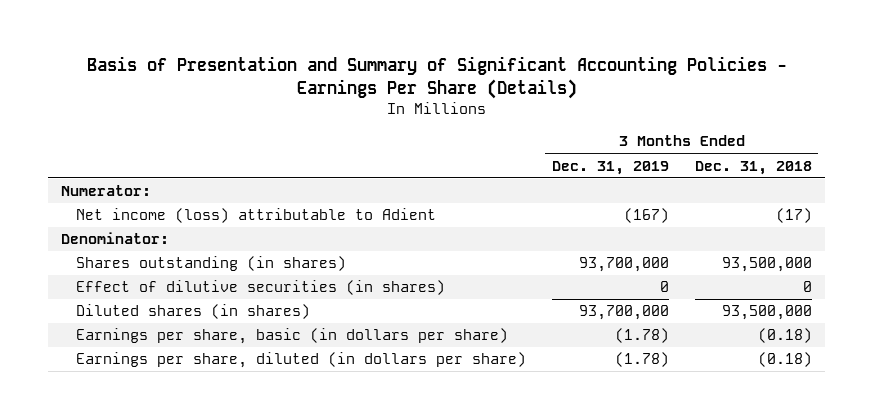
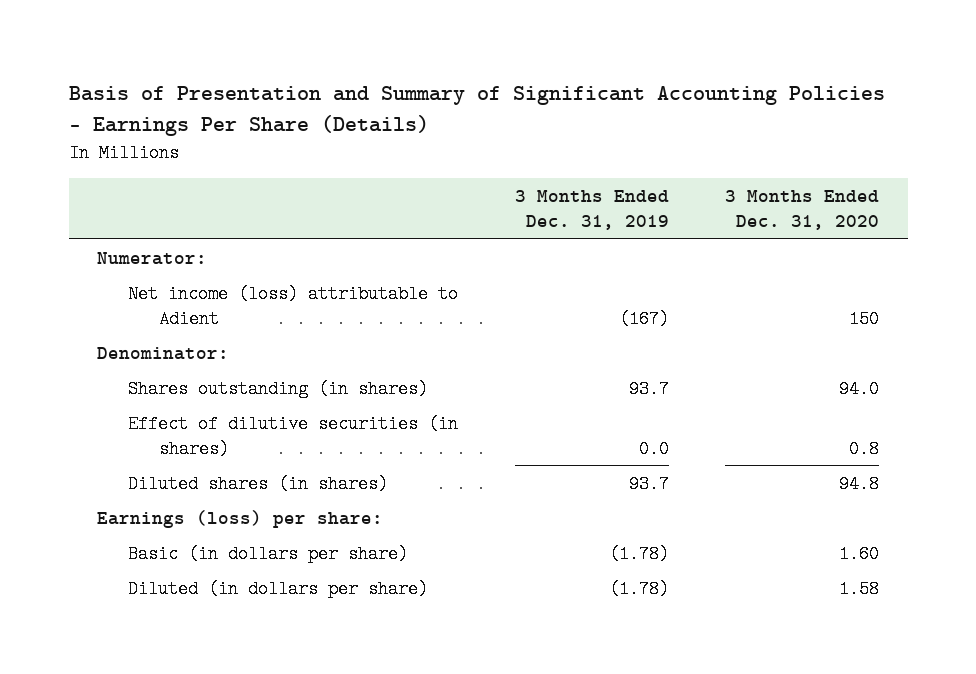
- | 3 Months Ended Dec. 31, 2019 | 3 Months Ended Dec. 31, 2018
+ | 3 Months Ended Dec. 31, 2019 | 3 Months Ended Dec. 31, 2020
- Shares outstanding (in shares) | 93,700,000 | 93,500,000
- Effect of dilutive securities (in shares) | 0 | 0
- Diluted shares (in shares) | 93,700,000 | 93,500,000
- Earnings per share, basic (in dollars per share) | (1.78) | (0.18)
- Earnings per share, diluted (in dollars per share) | (1.78) | (0.18)
+ Shares outstanding (in shares) | 93.7 | 94.0
+ Effect of dilutive securities (in shares) | 0.0 | 0.8
+ Diluted shares (in shares) | 93.7 | 94.8
+ Earnings (loss) per share:
+ Basic (in dollars per share) | (1.78) | 1.60
+ Diluted (in dollars per share) | (1.78) | 1.58

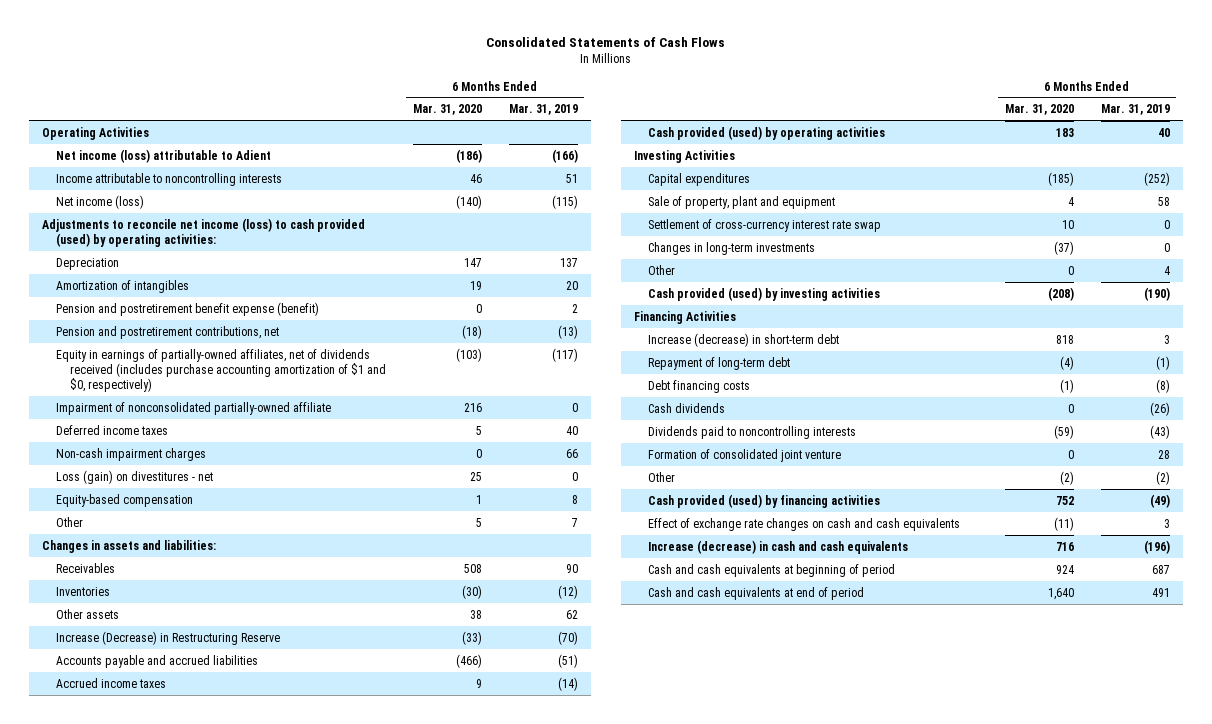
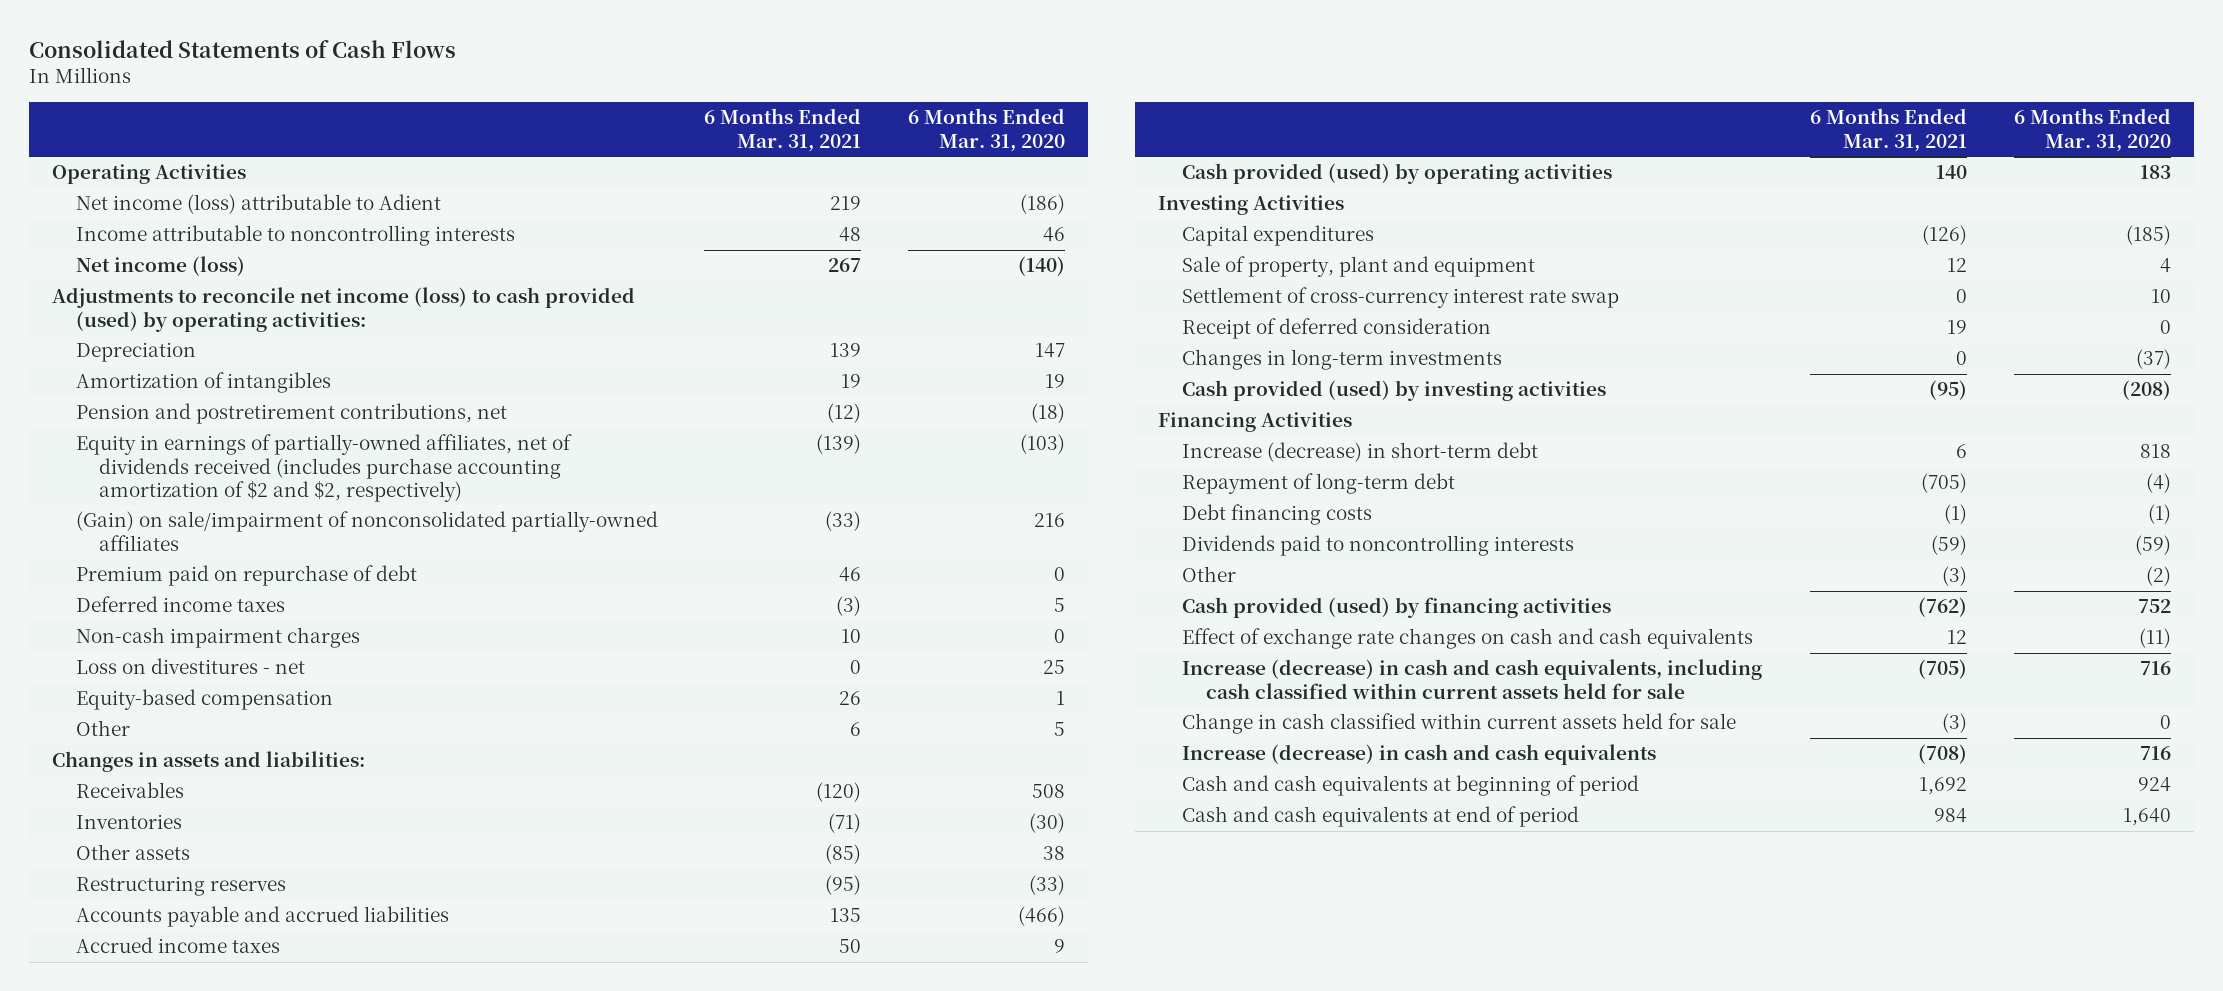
- | 6 Months Ended Mar. 31, 2020 | 6 Months Ended Mar. 31, 2019
+ | 6 Months Ended Mar. 31, 2021 | 6 Months Ended Mar. 31, 2020
- Pension and postretirement benefit expense (benefit) | 0 | 2
- Equity in earnings of partially-owned affiliates, net of dividends received (includes purchase accounting amortization of $1 and $0, respectively) | (103) | (117)
- Impairment of nonconsolidated partially-owned affiliate | 216 | 0
+ Equity in earnings of partially-owned affiliates, net of dividends received (includes purchase accounting amortization of $2 and $2, respectively) | (139) | (103)
+ (Gain) on sale/impairment of nonconsolidated partially-owned affiliates | (33) | 216
+ Premium paid on repurchase of debt | 46 | 0
- Loss (gain) on divestitures - net | 25 | 0
+ Loss on divestitures - net | 0 | 25
- Increase (Decrease) in Restructuring Reserve | (33) | (70)
+ Restructuring reserves | (95) | (33)
+ Receipt of deferred consideration | 19 | 0
- Other | 0 | 4
- Cash dividends | 0 | (26)
- Formation of consolidated joint venture | 0 | 28
+ Increase (decrease) in cash and cash equivalents, including cash classified within current assets held for sale | (705) | 716
+ Change in cash classified within current assets held for sale | (3) | 0

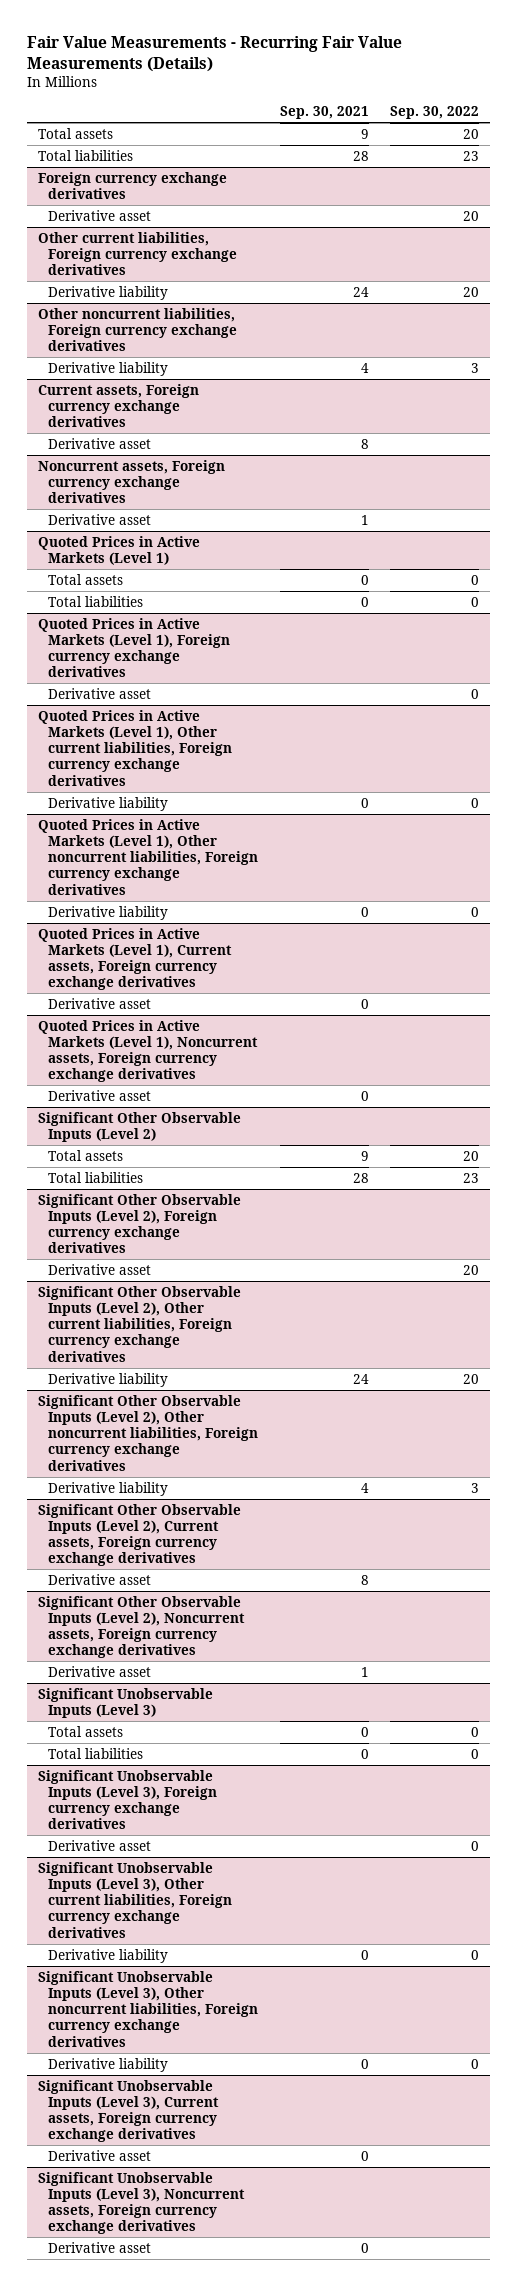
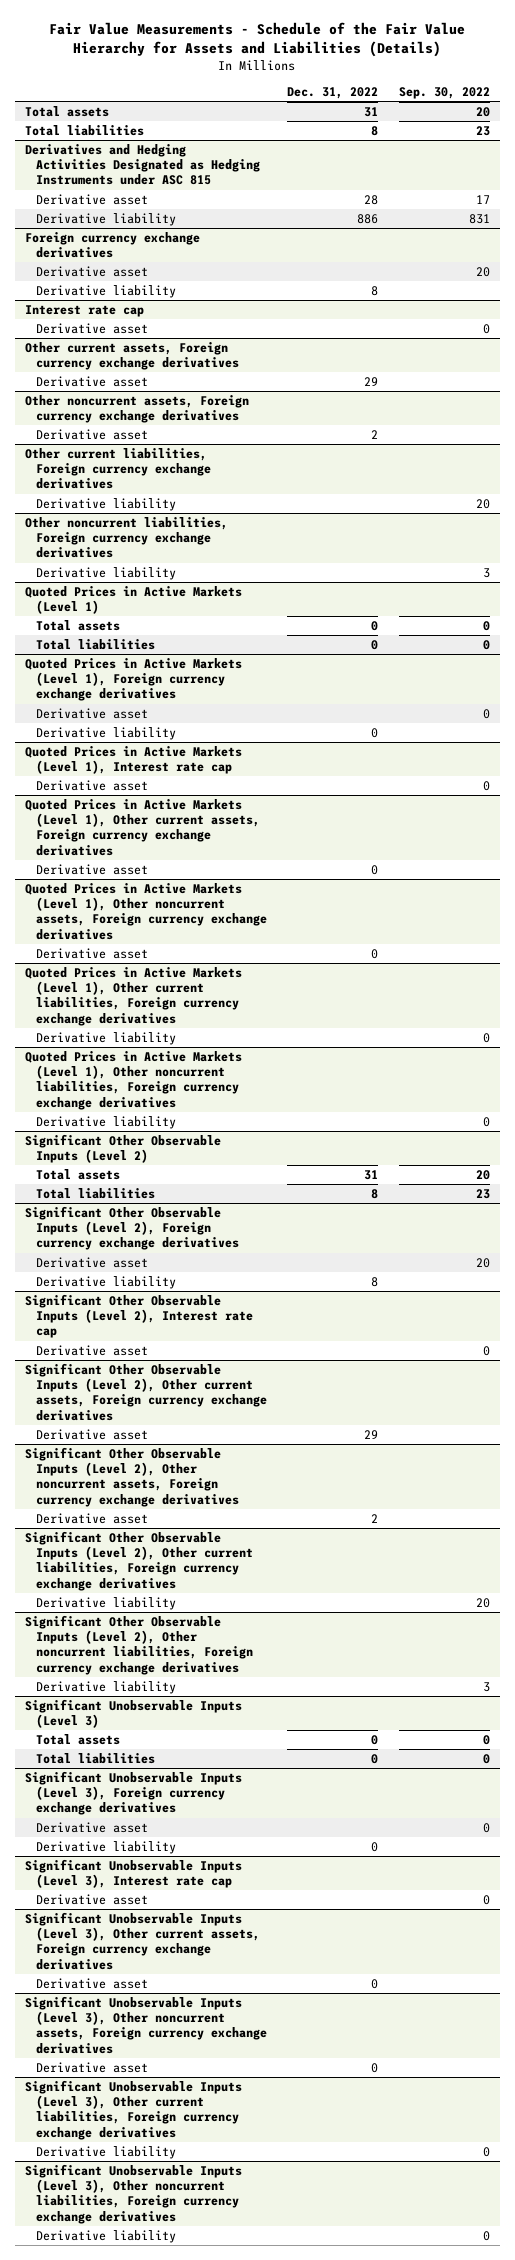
- Fair Value Measurements - Recurring Fair Value Measurements (Details)
+ Fair Value Measurements - Schedule of the Fair Value Hierarchy for Assets and Liabilities (Details)
- | Sep. 30, 2021 | Sep. 30, 2022
+ | Dec. 31, 2022 | Sep. 30, 2022
+ Derivatives and Hedging Activities Designated as Hedging Instruments under ASC 815
+ Derivative asset | 28 | 17
+ Derivative liability | 886 | 831
@ Foreign currency exchange derivatives
+ Derivative liability | 8 |
+ Interest rate cap
+ Derivative asset | | 0
+ Other current assets, Foreign currency exchange derivatives
+ Derivative asset | 29 |
+ Other noncurrent assets, Foreign currency exchange derivatives
+ Derivative asset | 2 |
- Current assets, Foreign currency exchange derivatives
- Derivative asset | 8 |
- Noncurrent assets, Foreign currency exchange derivatives
- Derivative asset | 1 |
@ Quoted Prices in Active Markets (Level 1), Foreign currency exchange derivatives
+ Derivative liability | 0 |
+ Quoted Prices in Active Markets (Level 1), Interest rate cap
+ Derivative asset | | 0
+ Quoted Prices in Active Markets (Level 1), Other current assets, Foreign currency exchange derivatives
+ Derivative asset | 0 |
+ Quoted Prices in Active Markets (Level 1), Other noncurrent assets, Foreign currency exchange derivatives
+ Derivative asset | 0 |
- Quoted Prices in Active Markets (Level 1), Current assets, Foreign currency exchange derivatives
- Derivative asset | 0 |
- Quoted Prices in Active Markets (Level 1), Noncurrent assets, Foreign currency exchange derivatives
- Derivative asset | 0 |
@ Significant Other Observable Inputs (Level 2), Foreign currency exchange derivatives
+ Derivative liability | 8 |
+ Significant Other Observable Inputs (Level 2), Interest rate cap
+ Derivative asset | | 0
+ Significant Other Observable Inputs (Level 2), Other current assets, Foreign currency exchange derivatives
+ Derivative asset | 29 |
+ Significant Other Observable Inputs (Level 2), Other noncurrent assets, Foreign currency exchange derivatives
+ Derivative asset | 2 |
- Significant Other Observable Inputs (Level 2), Current assets, Foreign currency exchange derivatives
- Derivative asset | 8 |
- Significant Other Observable Inputs (Level 2), Noncurrent assets, Foreign currency exchange derivatives
- Derivative asset | 1 |
@ Significant Unobservable Inputs (Level 3), Foreign currency exchange derivatives
+ Derivative liability | 0 |
+ Significant Unobservable Inputs (Level 3), Interest rate cap
+ Derivative asset | | 0
+ Significant Unobservable Inputs (Level 3), Other current assets, Foreign currency exchange derivatives
+ Derivative asset | 0 |
+ Significant Unobservable Inputs (Level 3), Other noncurrent assets, Foreign currency exchange derivatives
+ Derivative asset | 0 |
- Significant Unobservable Inputs (Level 3), Current assets, Foreign currency exchange derivatives
- Derivative asset | 0 |
- Significant Unobservable Inputs (Level 3), Noncurrent assets, Foreign currency exchange derivatives
- Derivative asset | 0 |

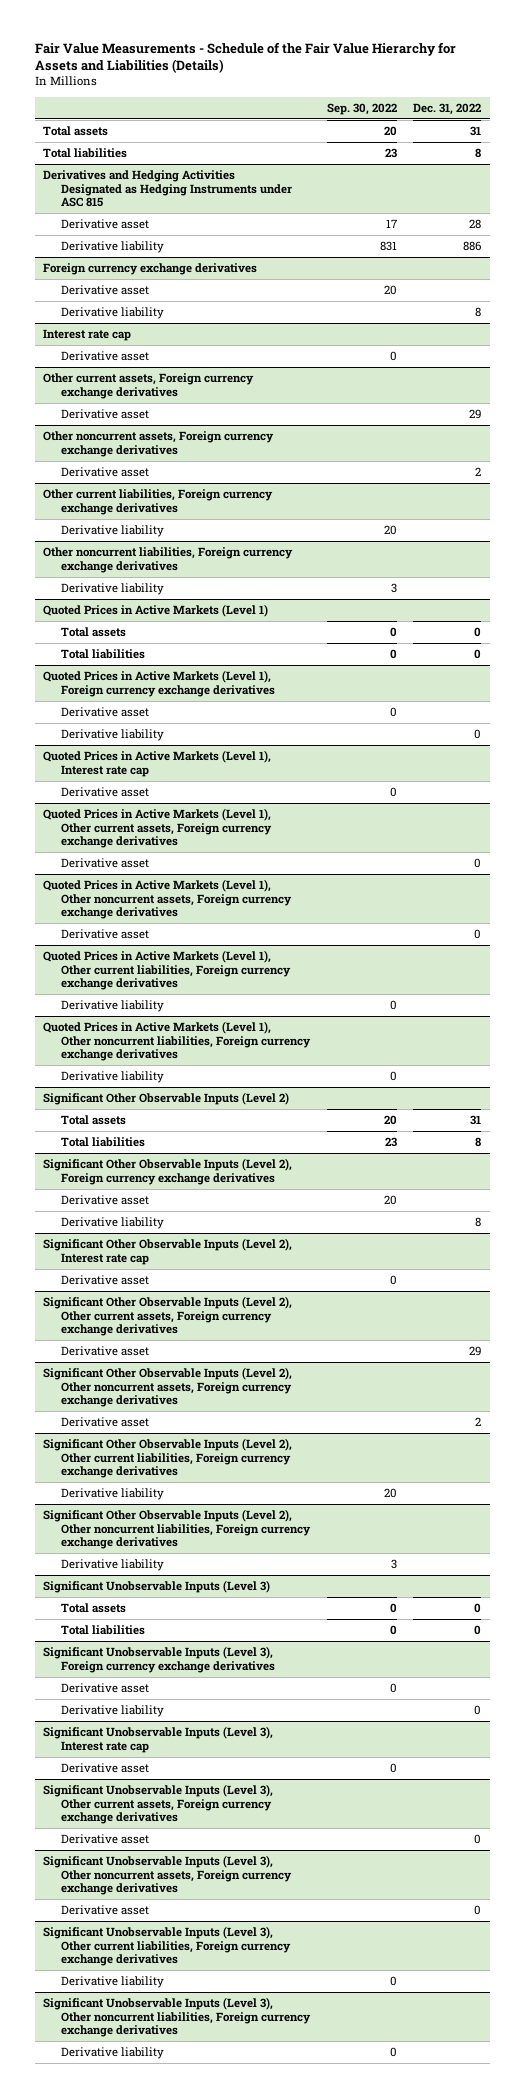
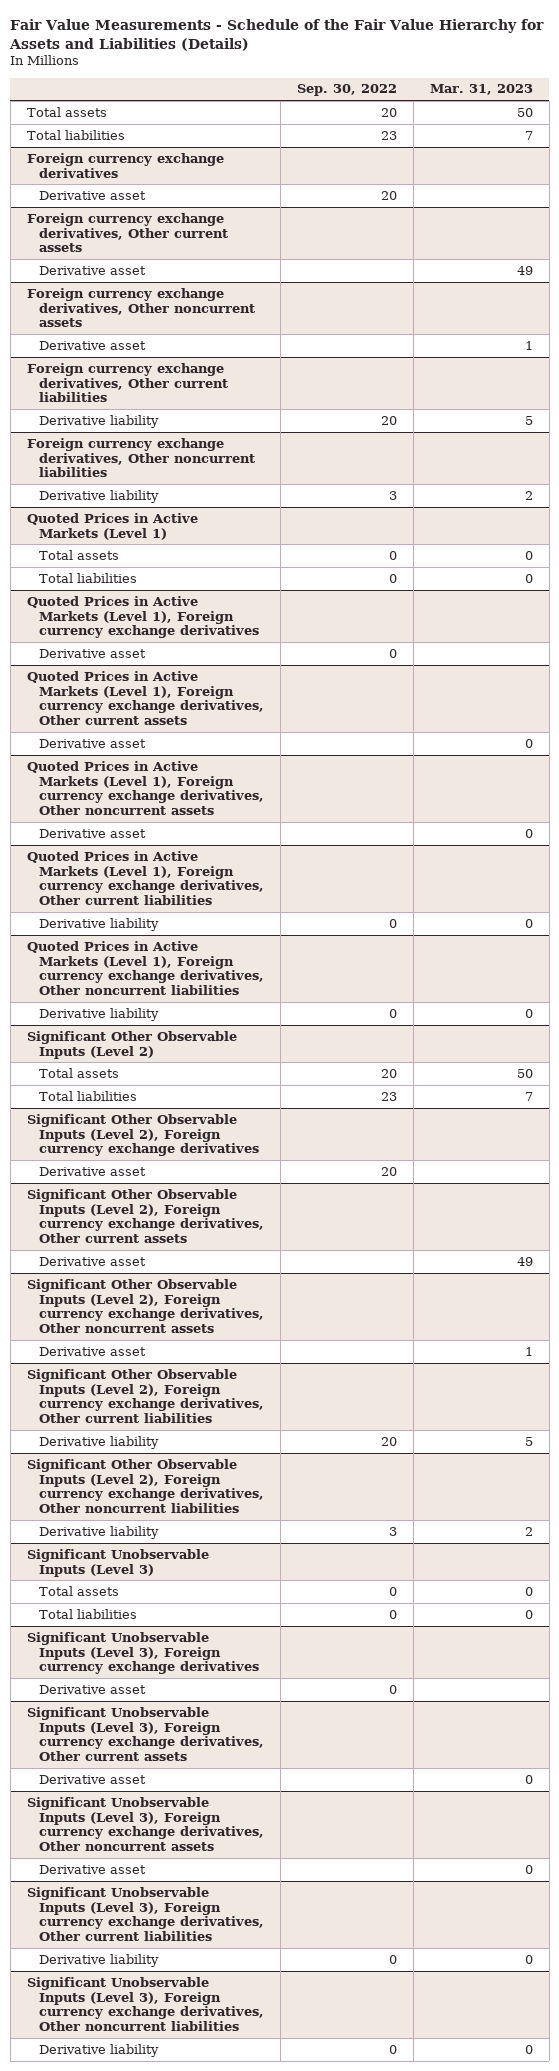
- | Sep. 30, 2022 | Dec. 31, 2022
+ | Sep. 30, 2022 | Mar. 31, 2023
- Derivatives and Hedging Activities Designated as Hedging Instruments under ASC 815
- Derivative asset | 17 | 28
- Derivative liability | 831 | 886
@ Foreign currency exchange derivatives
- Derivative liability | | 8
- Interest rate cap
- Derivative asset | 0 |
- Other current assets, Foreign currency exchange derivatives
+ Foreign currency exchange derivatives, Other current assets
- Other noncurrent assets, Foreign currency exchange derivatives
+ Foreign currency exchange derivatives, Other noncurrent assets
- Other current liabilities, Foreign currency exchange derivatives
+ Foreign currency exchange derivatives, Other current liabilities
- Other noncurrent liabilities, Foreign currency exchange derivatives
+ Foreign currency exchange derivatives, Other noncurrent liabilities
@ Quoted Prices in Active Markets (Level 1), Foreign currency exchange derivatives
- Derivative liability | | 0
- Quoted Prices in Active Markets (Level 1), Interest rate cap
- Derivative asset | 0 |
- Quoted Prices in Active Markets (Level 1), Other current assets, Foreign currency exchange derivatives
+ Quoted Prices in Active Markets (Level 1), Foreign currency exchange derivatives, Other current assets
- Quoted Prices in Active Markets (Level 1), Other noncurrent assets, Foreign currency exchange derivatives
+ Quoted Prices in Active Markets (Level 1), Foreign currency exchange derivatives, Other noncurrent assets
- Quoted Prices in Active Markets (Level 1), Other current liabilities, Foreign currency exchange derivatives
+ Quoted Prices in Active Markets (Level 1), Foreign currency exchange derivatives, Other current liabilities
- Quoted Prices in Active Markets (Level 1), Other noncurrent liabilities, Foreign currency exchange derivatives
+ Quoted Prices in Active Markets (Level 1), Foreign currency exchange derivatives, Other noncurrent liabilities
@ Significant Other Observable Inputs (Level 2), Foreign currency exchange derivatives
- Derivative liability | | 8
- Significant Other Observable Inputs (Level 2), Interest rate cap
- Derivative asset | 0 |
- Significant Other Observable Inputs (Level 2), Other current assets, Foreign currency exchange derivatives
+ Significant Other Observable Inputs (Level 2), Foreign currency exchange derivatives, Other current assets
- Significant Other Observable Inputs (Level 2), Other noncurrent assets, Foreign currency exchange derivatives
+ Significant Other Observable Inputs (Level 2), Foreign currency exchange derivatives, Other noncurrent assets
- Significant Other Observable Inputs (Level 2), Other current liabilities, Foreign currency exchange derivatives
+ Significant Other Observable Inputs (Level 2), Foreign currency exchange derivatives, Other current liabilities
- Significant Other Observable Inputs (Level 2), Other noncurrent liabilities, Foreign currency exchange derivatives
+ Significant Other Observable Inputs (Level 2), Foreign currency exchange derivatives, Other noncurrent liabilities
@ Significant Unobservable Inputs (Level 3), Foreign currency exchange derivatives
- Derivative liability | | 0
- Significant Unobservable Inputs (Level 3), Interest rate cap
- Derivative asset | 0 |
- Significant Unobservable Inputs (Level 3), Other current assets, Foreign currency exchange derivatives
+ Significant Unobservable Inputs (Level 3), Foreign currency exchange derivatives, Other current assets
- Significant Unobservable Inputs (Level 3), Other noncurrent assets, Foreign currency exchange derivatives
+ Significant Unobservable Inputs (Level 3), Foreign currency exchange derivatives, Other noncurrent assets
- Significant Unobservable Inputs (Level 3), Other current liabilities, Foreign currency exchange derivatives
+ Significant Unobservable Inputs (Level 3), Foreign currency exchange derivatives, Other current liabilities
- Significant Unobservable Inputs (Level 3), Other noncurrent liabilities, Foreign currency exchange derivatives
+ Significant Unobservable Inputs (Level 3), Foreign currency exchange derivatives, Other noncurrent liabilities

